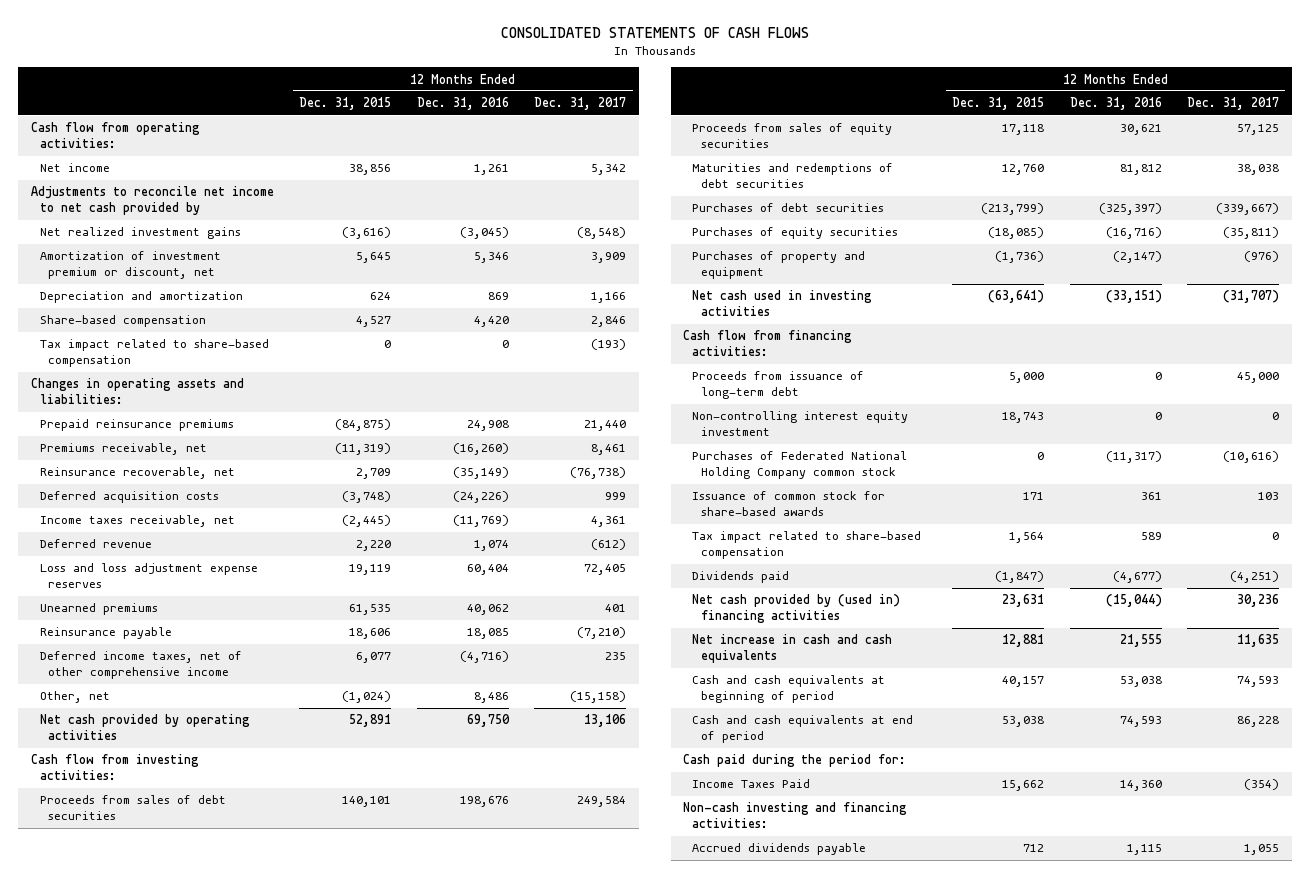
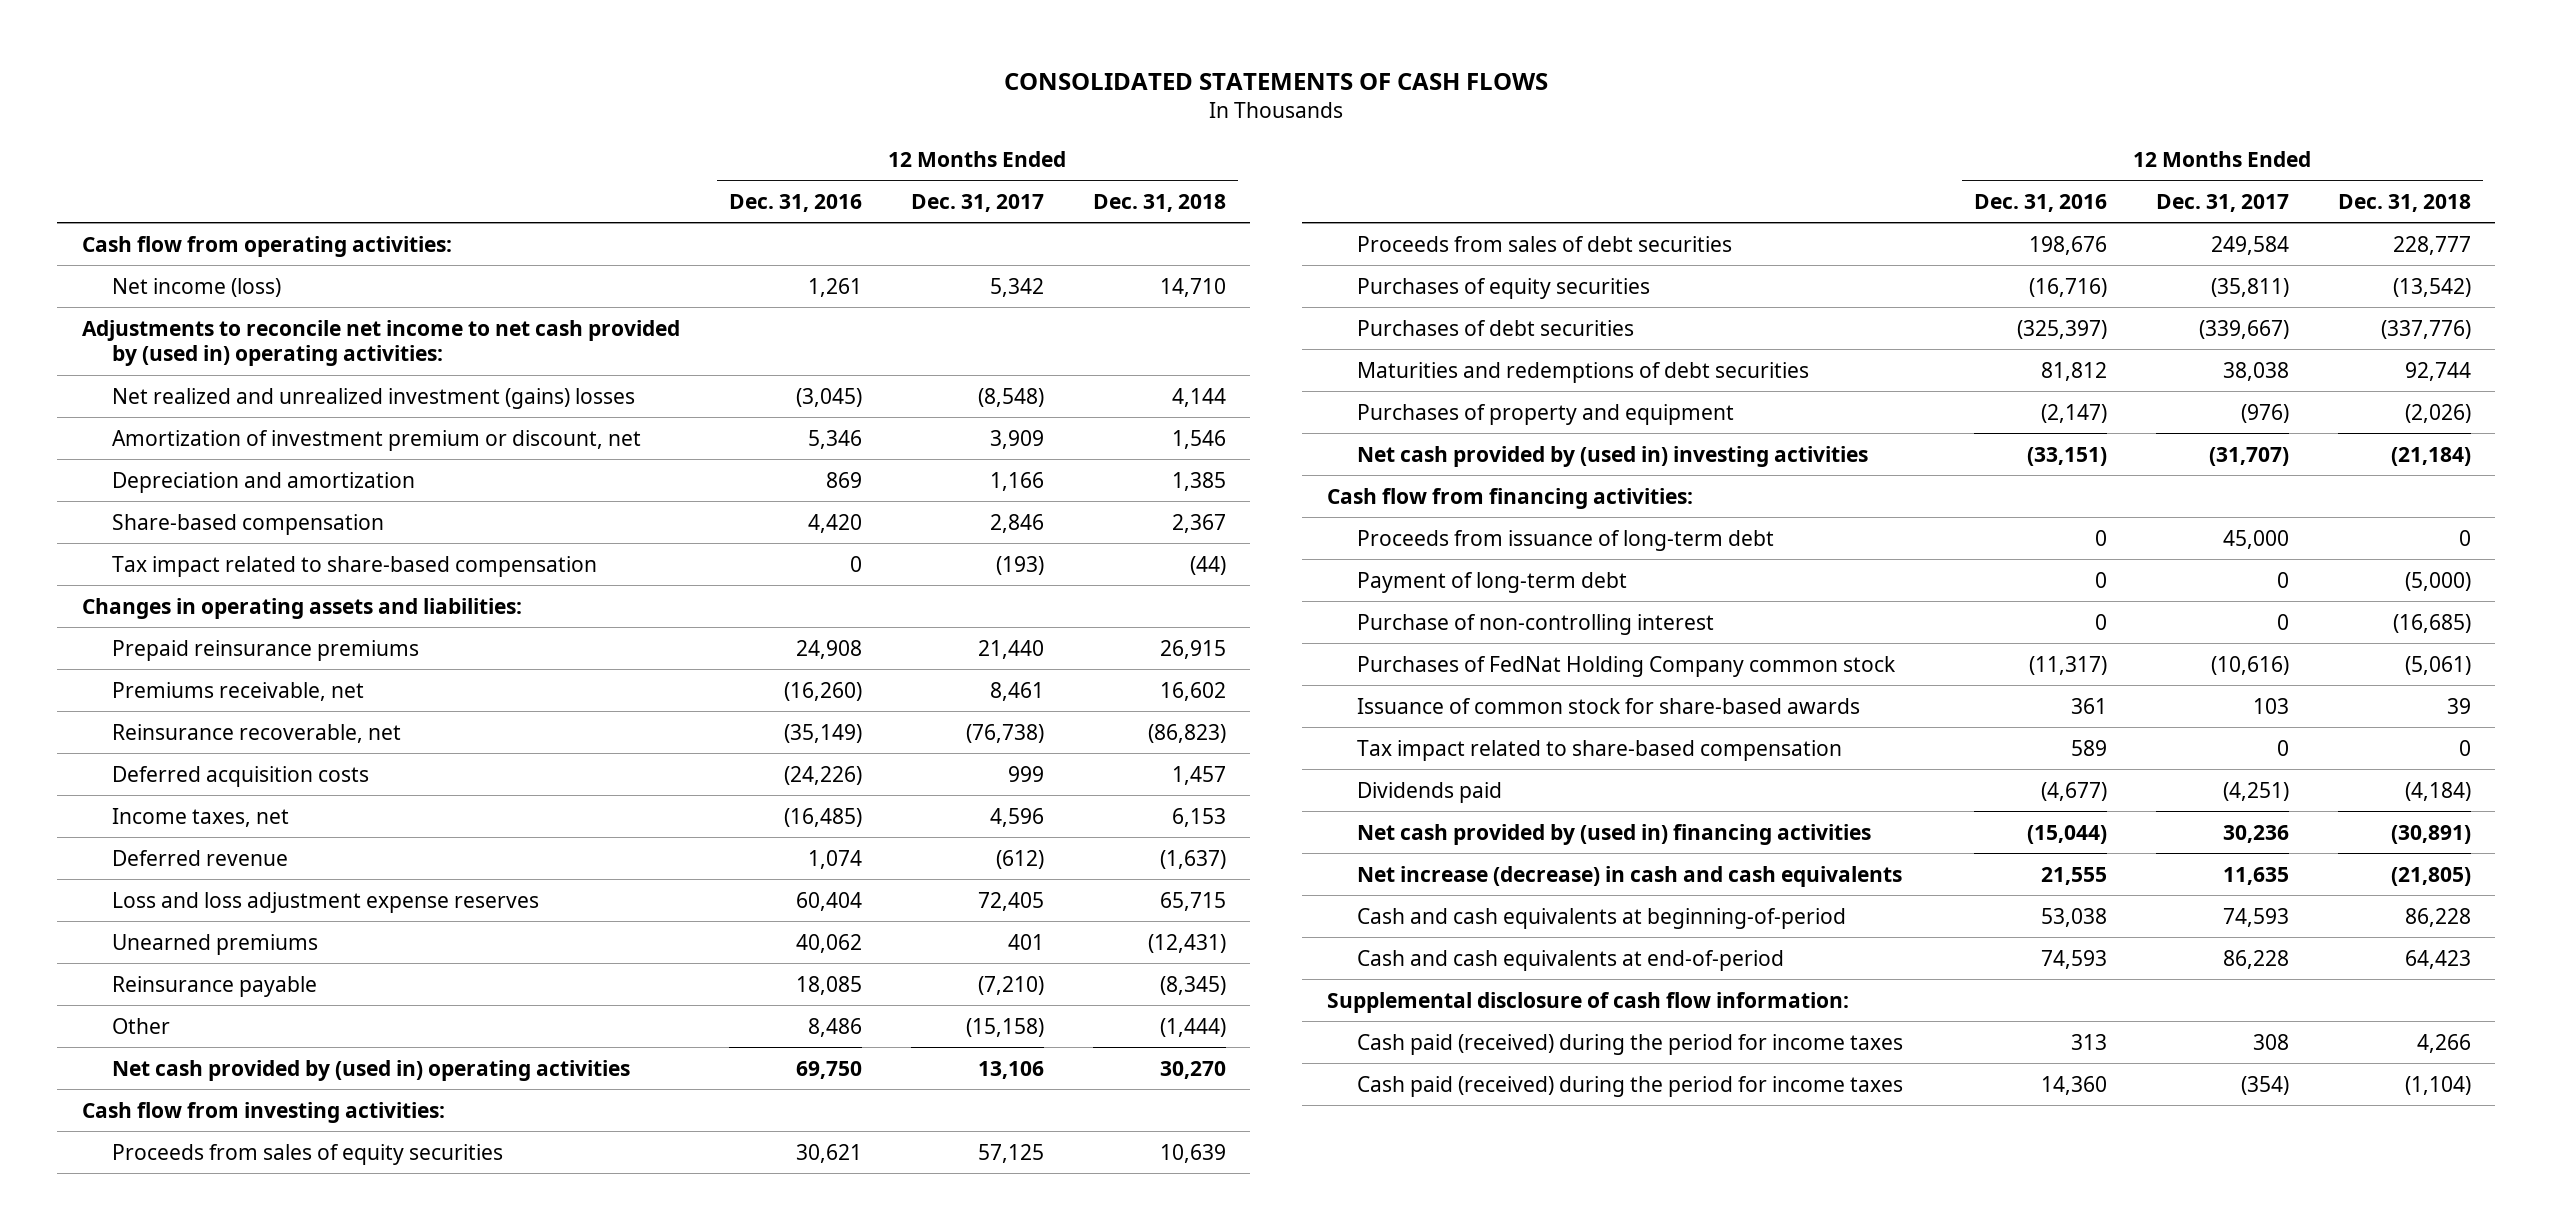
- | 12 Months Ended Dec. 31, 2015 | 12 Months Ended Dec. 31, 2016 | 12 Months Ended Dec. 31, 2017
+ | 12 Months Ended Dec. 31, 2016 | 12 Months Ended Dec. 31, 2017 | 12 Months Ended Dec. 31, 2018
- Net income | 38,856 | 1,261 | 5,342
- Adjustments to reconcile net income to net cash provided by
- Net realized investment gains | (3,616) | (3,045) | (8,548)
+ Net income (loss) | 1,261 | 5,342 | 14,710
+ Adjustments to reconcile net income to net cash provided by (used in) operating activities:
+ Net realized and unrealized investment (gains) losses | (3,045) | (8,548) | 4,144
- Income taxes receivable, net | (2,445) | (11,769) | 4,361
+ Income taxes, net | (16,485) | 4,596 | 6,153
- Deferred income taxes, net of other comprehensive income | 6,077 | (4,716) | 235
- Other, net | (1,024) | 8,486 | (15,158)
- Net cash provided by operating activities | 52,891 | 69,750 | 13,106
+ Other | 8,486 | (15,158) | (1,444)
+ Net cash provided by (used in) operating activities | 69,750 | 13,106 | 30,270
moved down: Proceeds from sales of debt securities | 198,676 | 249,584 | 228,777
moved down: Purchases of debt securities | (325,397) | (339,667) | (337,776)
moved down: Maturities and redemptions of debt securities | 81,812 | 38,038 | 92,744
- Net cash used in investing activities | (63,641) | (33,151) | (31,707)
+ Net cash provided by (used in) investing activities | (33,151) | (31,707) | (21,184)
- Non-controlling interest equity investment | 18,743 | 0 | 0
- Purchases of Federated National Holding Company common stock | 0 | (11,317) | (10,616)
+ Payment of long-term debt | 0 | 0 | (5,000)
+ Purchase of non-controlling interest | 0 | 0 | (16,685)
+ Purchases of FedNat Holding Company common stock | (11,317) | (10,616) | (5,061)
- Net increase in cash and cash equivalents | 12,881 | 21,555 | 11,635
- Cash and cash equivalents at beginning of period | 40,157 | 53,038 | 74,593
- Cash and cash equivalents at end of period | 53,038 | 74,593 | 86,228
- Cash paid during the period for:
- Income Taxes Paid | 15,662 | 14,360 | (354)
- Non-cash investing and financing activities:
- Accrued dividends payable | 712 | 1,115 | 1,055
+ Net increase (decrease) in cash and cash equivalents | 21,555 | 11,635 | (21,805)
+ Cash and cash equivalents at beginning-of-period | 53,038 | 74,593 | 86,228
+ Cash and cash equivalents at end-of-period | 74,593 | 86,228 | 64,423
+ Supplemental disclosure of cash flow information:
+ Cash paid (received) during the period for income taxes | 313 | 308 | 4,266
+ Cash paid (received) during the period for income taxes | 14,360 | (354) | (1,104)

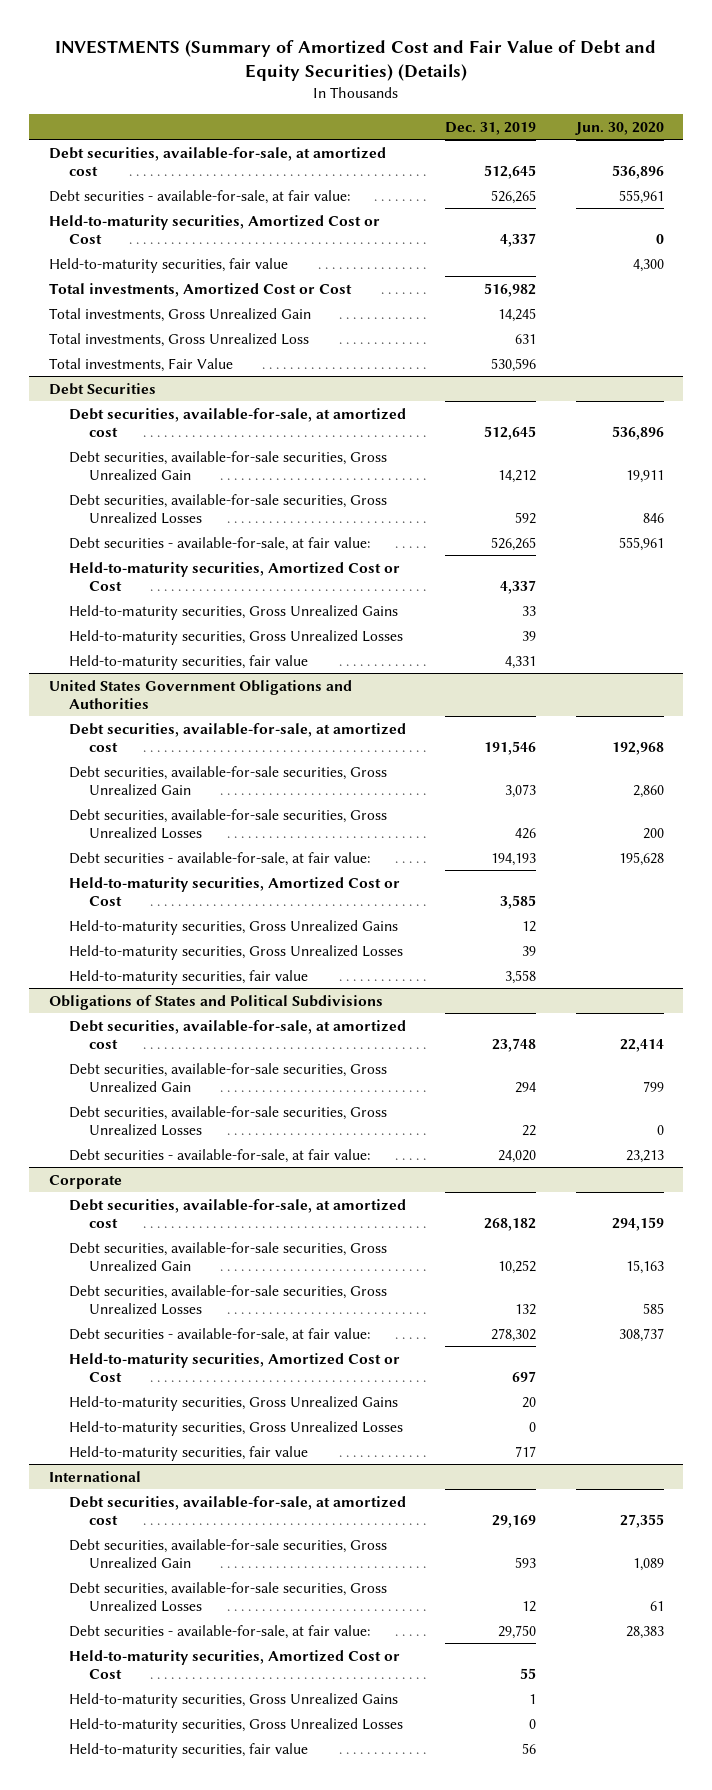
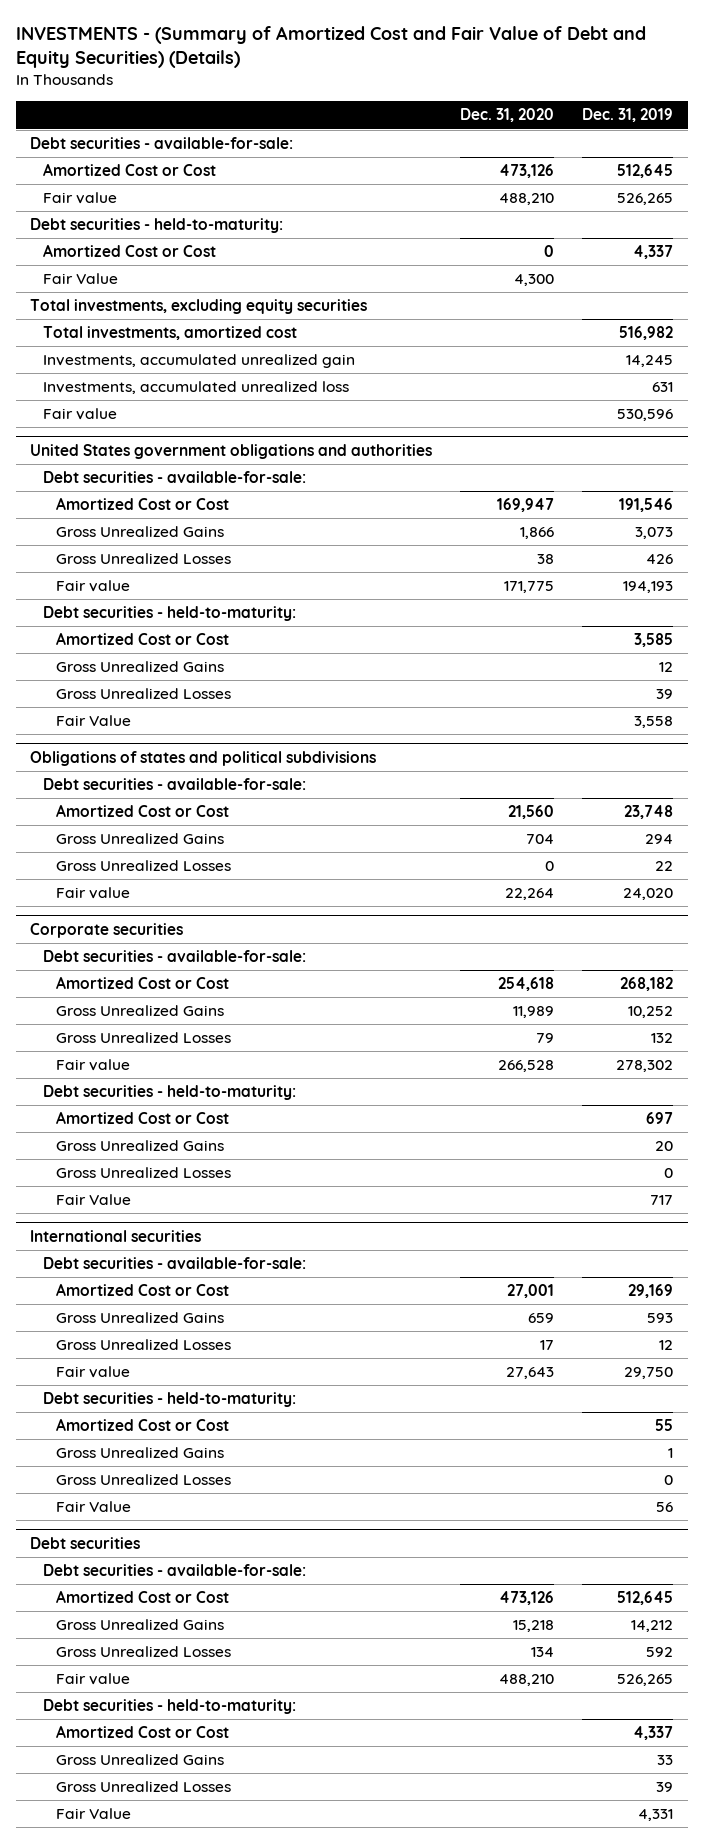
- INVESTMENTS (Summary of Amortized Cost and Fair Value of Debt and Equity Securities) (Details)
+ INVESTMENTS - (Summary of Amortized Cost and Fair Value of Debt and Equity Securities) (Details)
- | Dec. 31, 2019 | Jun. 30, 2020
+ | Dec. 31, 2020 | Dec. 31, 2019
- Debt securities, available-for-sale, at amortized cost | 512,645 | 536,896
- Debt securities - available-for-sale, at fair value: | 526,265 | 555,961
- Held-to-maturity securities, Amortized Cost or Cost | 4,337 | 0
- Held-to-maturity securities, fair value | | 4,300
- Total investments, Amortized Cost or Cost | 516,982 |
- Total investments, Gross Unrealized Gain | 14,245 |
- Total investments, Gross Unrealized Loss | 631 |
- Total investments, Fair Value | 530,596 |
- Debt Securities
- Debt securities, available-for-sale, at amortized cost | 512,645 | 536,896
- Debt securities, available-for-sale securities, Gross Unrealized Gain | 14,212 | 19,911
- Debt securities, available-for-sale securities, Gross Unrealized Losses | 592 | 846
- Debt securities - available-for-sale, at fair value: | 526,265 | 555,961
- Held-to-maturity securities, Amortized Cost or Cost | 4,337 |
- Held-to-maturity securities, Gross Unrealized Gains | 33 |
- Held-to-maturity securities, Gross Unrealized Losses | 39 |
- Held-to-maturity securities, fair value | 4,331 |
- United States Government Obligations and Authorities
- Debt securities, available-for-sale, at amortized cost | 191,546 | 192,968
- Debt securities, available-for-sale securities, Gross Unrealized Gain | 3,073 | 2,860
- Debt securities, available-for-sale securities, Gross Unrealized Losses | 426 | 200
- Debt securities - available-for-sale, at fair value: | 194,193 | 195,628
- Held-to-maturity securities, Amortized Cost or Cost | 3,585 |
- Held-to-maturity securities, Gross Unrealized Gains | 12 |
- Held-to-maturity securities, Gross Unrealized Losses | 39 |
- Held-to-maturity securities, fair value | 3,558 |
- Obligations of States and Political Subdivisions
- Debt securities, available-for-sale, at amortized cost | 23,748 | 22,414
- Debt securities, available-for-sale securities, Gross Unrealized Gain | 294 | 799
- Debt securities, available-for-sale securities, Gross Unrealized Losses | 22 | 0
- Debt securities - available-for-sale, at fair value: | 24,020 | 23,213
- Corporate
- Debt securities, available-for-sale, at amortized cost | 268,182 | 294,159
- Debt securities, available-for-sale securities, Gross Unrealized Gain | 10,252 | 15,163
- Debt securities, available-for-sale securities, Gross Unrealized Losses | 132 | 585
- Debt securities - available-for-sale, at fair value: | 278,302 | 308,737
- Held-to-maturity securities, Amortized Cost or Cost | 697 |
- Held-to-maturity securities, Gross Unrealized Gains | 20 |
- Held-to-maturity securities, Gross Unrealized Losses | 0 |
- Held-to-maturity securities, fair value | 717 |
- International
- Debt securities, available-for-sale, at amortized cost | 29,169 | 27,355
- Debt securities, available-for-sale securities, Gross Unrealized Gain | 593 | 1,089
- Debt securities, available-for-sale securities, Gross Unrealized Losses | 12 | 61
- Debt securities - available-for-sale, at fair value: | 29,750 | 28,383
- Held-to-maturity securities, Amortized Cost or Cost | 55 |
- Held-to-maturity securities, Gross Unrealized Gains | 1 |
- Held-to-maturity securities, Gross Unrealized Losses | 0 |
- Held-to-maturity securities, fair value | 56 |
+ Debt securities - available-for-sale:
+ Amortized Cost or Cost | 473,126 | 512,645
+ Fair value | 488,210 | 526,265
+ Debt securities - held-to-maturity:
+ Amortized Cost or Cost | 0 | 4,337
+ Fair Value | 4,300 |
+ Total investments, excluding equity securities
+ Total investments, amortized cost | | 516,982
+ Investments, accumulated unrealized gain | | 14,245
+ Investments, accumulated unrealized loss | | 631
+ Fair value | | 530,596
+ United States government obligations and authorities
+ Debt securities - available-for-sale:
+ Amortized Cost or Cost | 169,947 | 191,546
+ Gross Unrealized Gains | 1,866 | 3,073
+ Gross Unrealized Losses | 38 | 426
+ Fair value | 171,775 | 194,193
+ Debt securities - held-to-maturity:
+ Amortized Cost or Cost | | 3,585
+ Gross Unrealized Gains | | 12
+ Gross Unrealized Losses | | 39
+ Fair Value | | 3,558
+ Obligations of states and political subdivisions
+ Debt securities - available-for-sale:
+ Amortized Cost or Cost | 21,560 | 23,748
+ Gross Unrealized Gains | 704 | 294
+ Gross Unrealized Losses | 0 | 22
+ Fair value | 22,264 | 24,020
+ Corporate securities
+ Debt securities - available-for-sale:
+ Amortized Cost or Cost | 254,618 | 268,182
+ Gross Unrealized Gains | 11,989 | 10,252
+ Gross Unrealized Losses | 79 | 132
+ Fair value | 266,528 | 278,302
+ Debt securities - held-to-maturity:
+ Amortized Cost or Cost | | 697
+ Gross Unrealized Gains | | 20
+ Gross Unrealized Losses | | 0
+ Fair Value | | 717
+ International securities
+ Debt securities - available-for-sale:
+ Amortized Cost or Cost | 27,001 | 29,169
+ Gross Unrealized Gains | 659 | 593
+ Gross Unrealized Losses | 17 | 12
+ Fair value | 27,643 | 29,750
+ Debt securities - held-to-maturity:
+ Amortized Cost or Cost | | 55
+ Gross Unrealized Gains | | 1
+ Gross Unrealized Losses | | 0
+ Fair Value | | 56
+ Debt securities
+ Debt securities - available-for-sale:
+ Amortized Cost or Cost | 473,126 | 512,645
+ Gross Unrealized Gains | 15,218 | 14,212
+ Gross Unrealized Losses | 134 | 592
+ Fair value | 488,210 | 526,265
+ Debt securities - held-to-maturity:
+ Amortized Cost or Cost | | 4,337
+ Gross Unrealized Gains | | 33
+ Gross Unrealized Losses | | 39
+ Fair Value | | 4,331

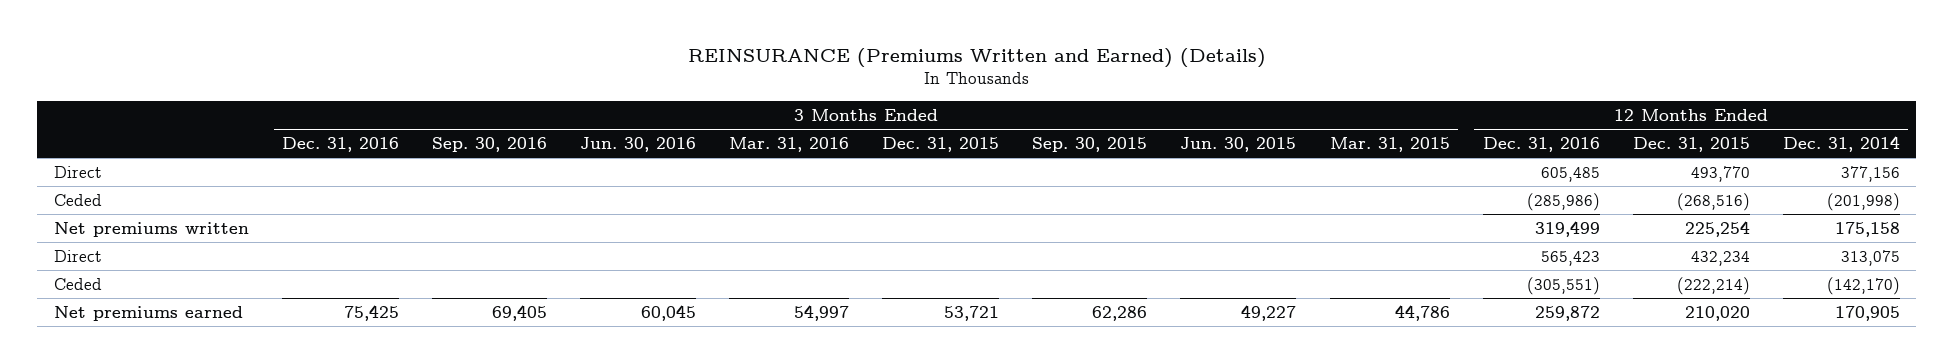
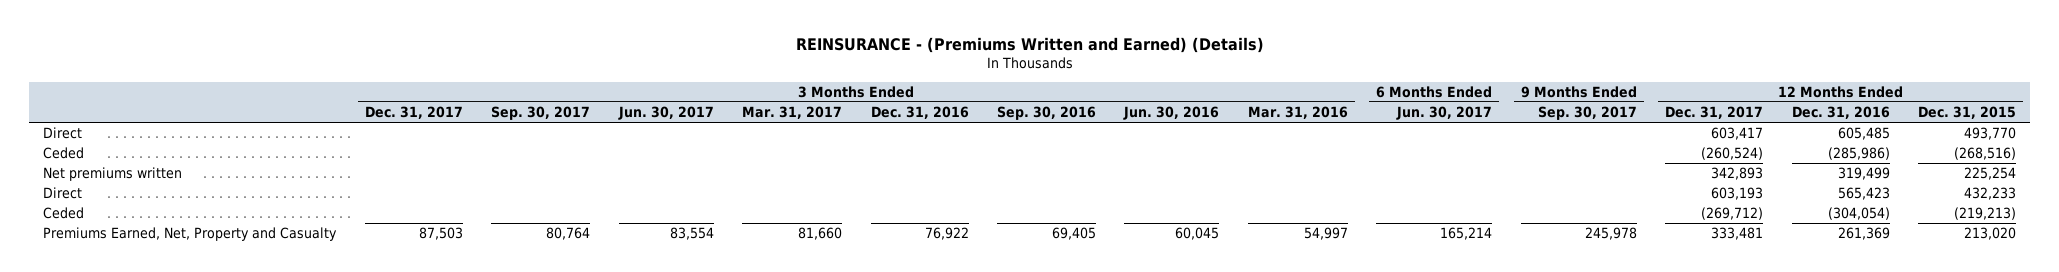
- REINSURANCE (Premiums Written and Earned) (Details)
+ REINSURANCE - (Premiums Written and Earned) (Details)
- | 3 Months Ended Dec. 31, 2016 | 3 Months Ended Sep. 30, 2016 | 3 Months Ended Jun. 30, 2016 | 3 Months Ended Mar. 31, 2016 | 3 Months Ended Dec. 31, 2015 | 3 Months Ended Sep. 30, 2015 | 3 Months Ended Jun. 30, 2015 | 3 Months Ended Mar. 31, 2015 | 12 Months Ended Dec. 31, 2016 | 12 Months Ended Dec. 31, 2015 | 12 Months Ended Dec. 31, 2014
+ | 3 Months Ended Dec. 31, 2017 | 3 Months Ended Sep. 30, 2017 | 3 Months Ended Jun. 30, 2017 | 3 Months Ended Mar. 31, 2017 | 3 Months Ended Dec. 31, 2016 | 3 Months Ended Sep. 30, 2016 | 3 Months Ended Jun. 30, 2016 | 3 Months Ended Mar. 31, 2016 | 6 Months Ended Jun. 30, 2017 | 9 Months Ended Sep. 30, 2017 | 12 Months Ended Dec. 31, 2017 | 12 Months Ended Dec. 31, 2016 | 12 Months Ended Dec. 31, 2015
- Direct | | | | | | | | | 565,423 | 432,234 | 313,075
- Ceded | | | | | | | | | (305,551) | (222,214) | (142,170)
- Net premiums earned | 75,425 | 69,405 | 60,045 | 54,997 | 53,721 | 62,286 | 49,227 | 44,786 | 259,872 | 210,020 | 170,905
+ Direct | | | | | | | | | | | 603,193 | 565,423 | 432,233
+ Ceded | | | | | | | | | | | (269,712) | (304,054) | (219,213)
+ Premiums Earned, Net, Property and Casualty | 87,503 | 80,764 | 83,554 | 81,660 | 76,922 | 69,405 | 60,045 | 54,997 | 165,214 | 245,978 | 333,481 | 261,369 | 213,020

